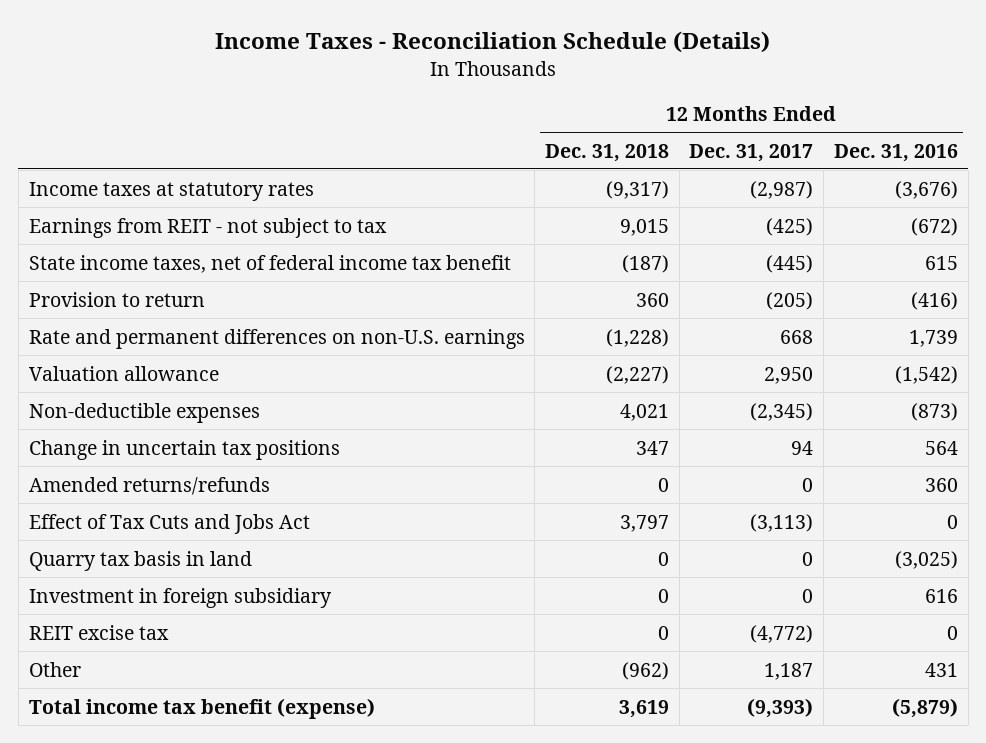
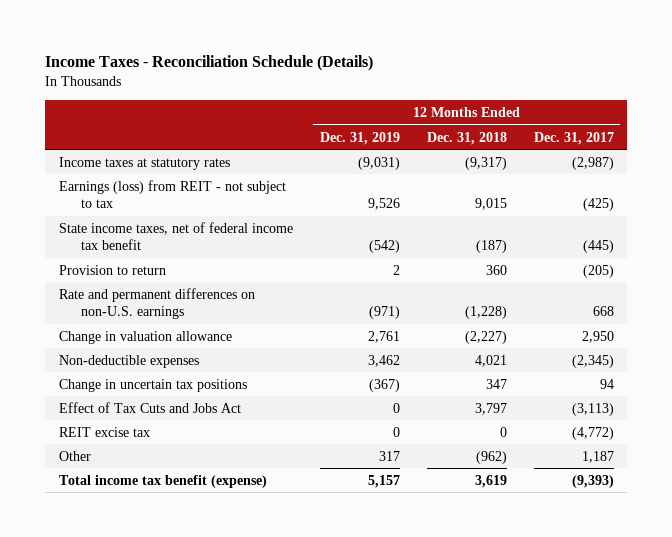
- | 12 Months Ended Dec. 31, 2018 | 12 Months Ended Dec. 31, 2017 | 12 Months Ended Dec. 31, 2016
+ | 12 Months Ended Dec. 31, 2019 | 12 Months Ended Dec. 31, 2018 | 12 Months Ended Dec. 31, 2017
- Earnings from REIT - not subject to tax | 9,015 | (425) | (672)
+ Earnings (loss) from REIT - not subject to tax | 9,526 | 9,015 | (425)
- Valuation allowance | (2,227) | 2,950 | (1,542)
+ Change in valuation allowance | 2,761 | (2,227) | 2,950
- Amended returns/refunds | 0 | 0 | 360
- Quarry tax basis in land | 0 | 0 | (3,025)
- Investment in foreign subsidiary | 0 | 0 | 616

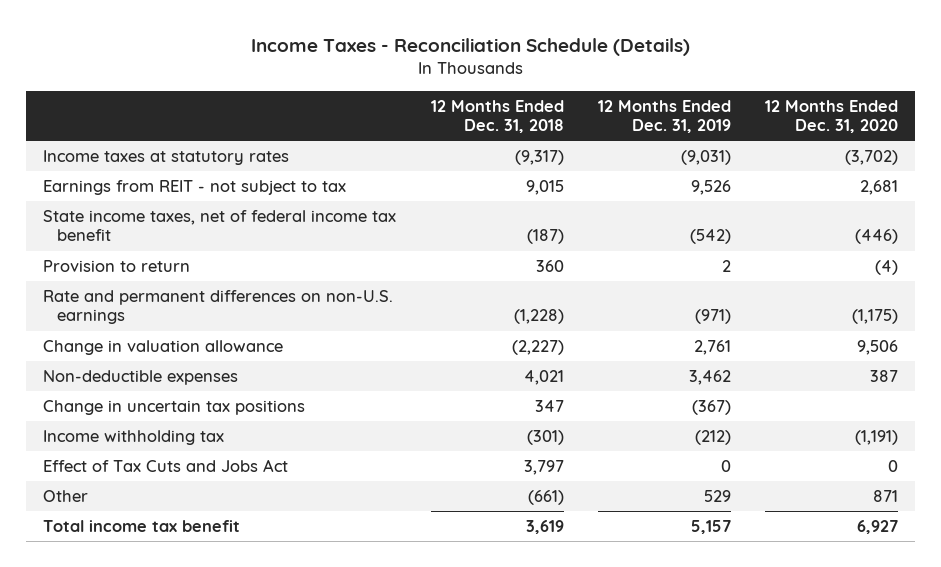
- | 12 Months Ended Dec. 31, 2019 | 12 Months Ended Dec. 31, 2018 | 12 Months Ended Dec. 31, 2017
+ | 12 Months Ended Dec. 31, 2018 | 12 Months Ended Dec. 31, 2019 | 12 Months Ended Dec. 31, 2020
- Earnings (loss) from REIT - not subject to tax | 9,526 | 9,015 | (425)
+ Earnings from REIT - not subject to tax | 9,015 | 9,526 | 2,681
+ Income withholding tax | (301) | (212) | (1,191)
- REIT excise tax | 0 | 0 | (4,772)
- Other | 317 | (962) | 1,187
- Total income tax benefit (expense) | 5,157 | 3,619 | (9,393)
+ Other | (661) | 529 | 871
+ Total income tax benefit | 3,619 | 5,157 | 6,927

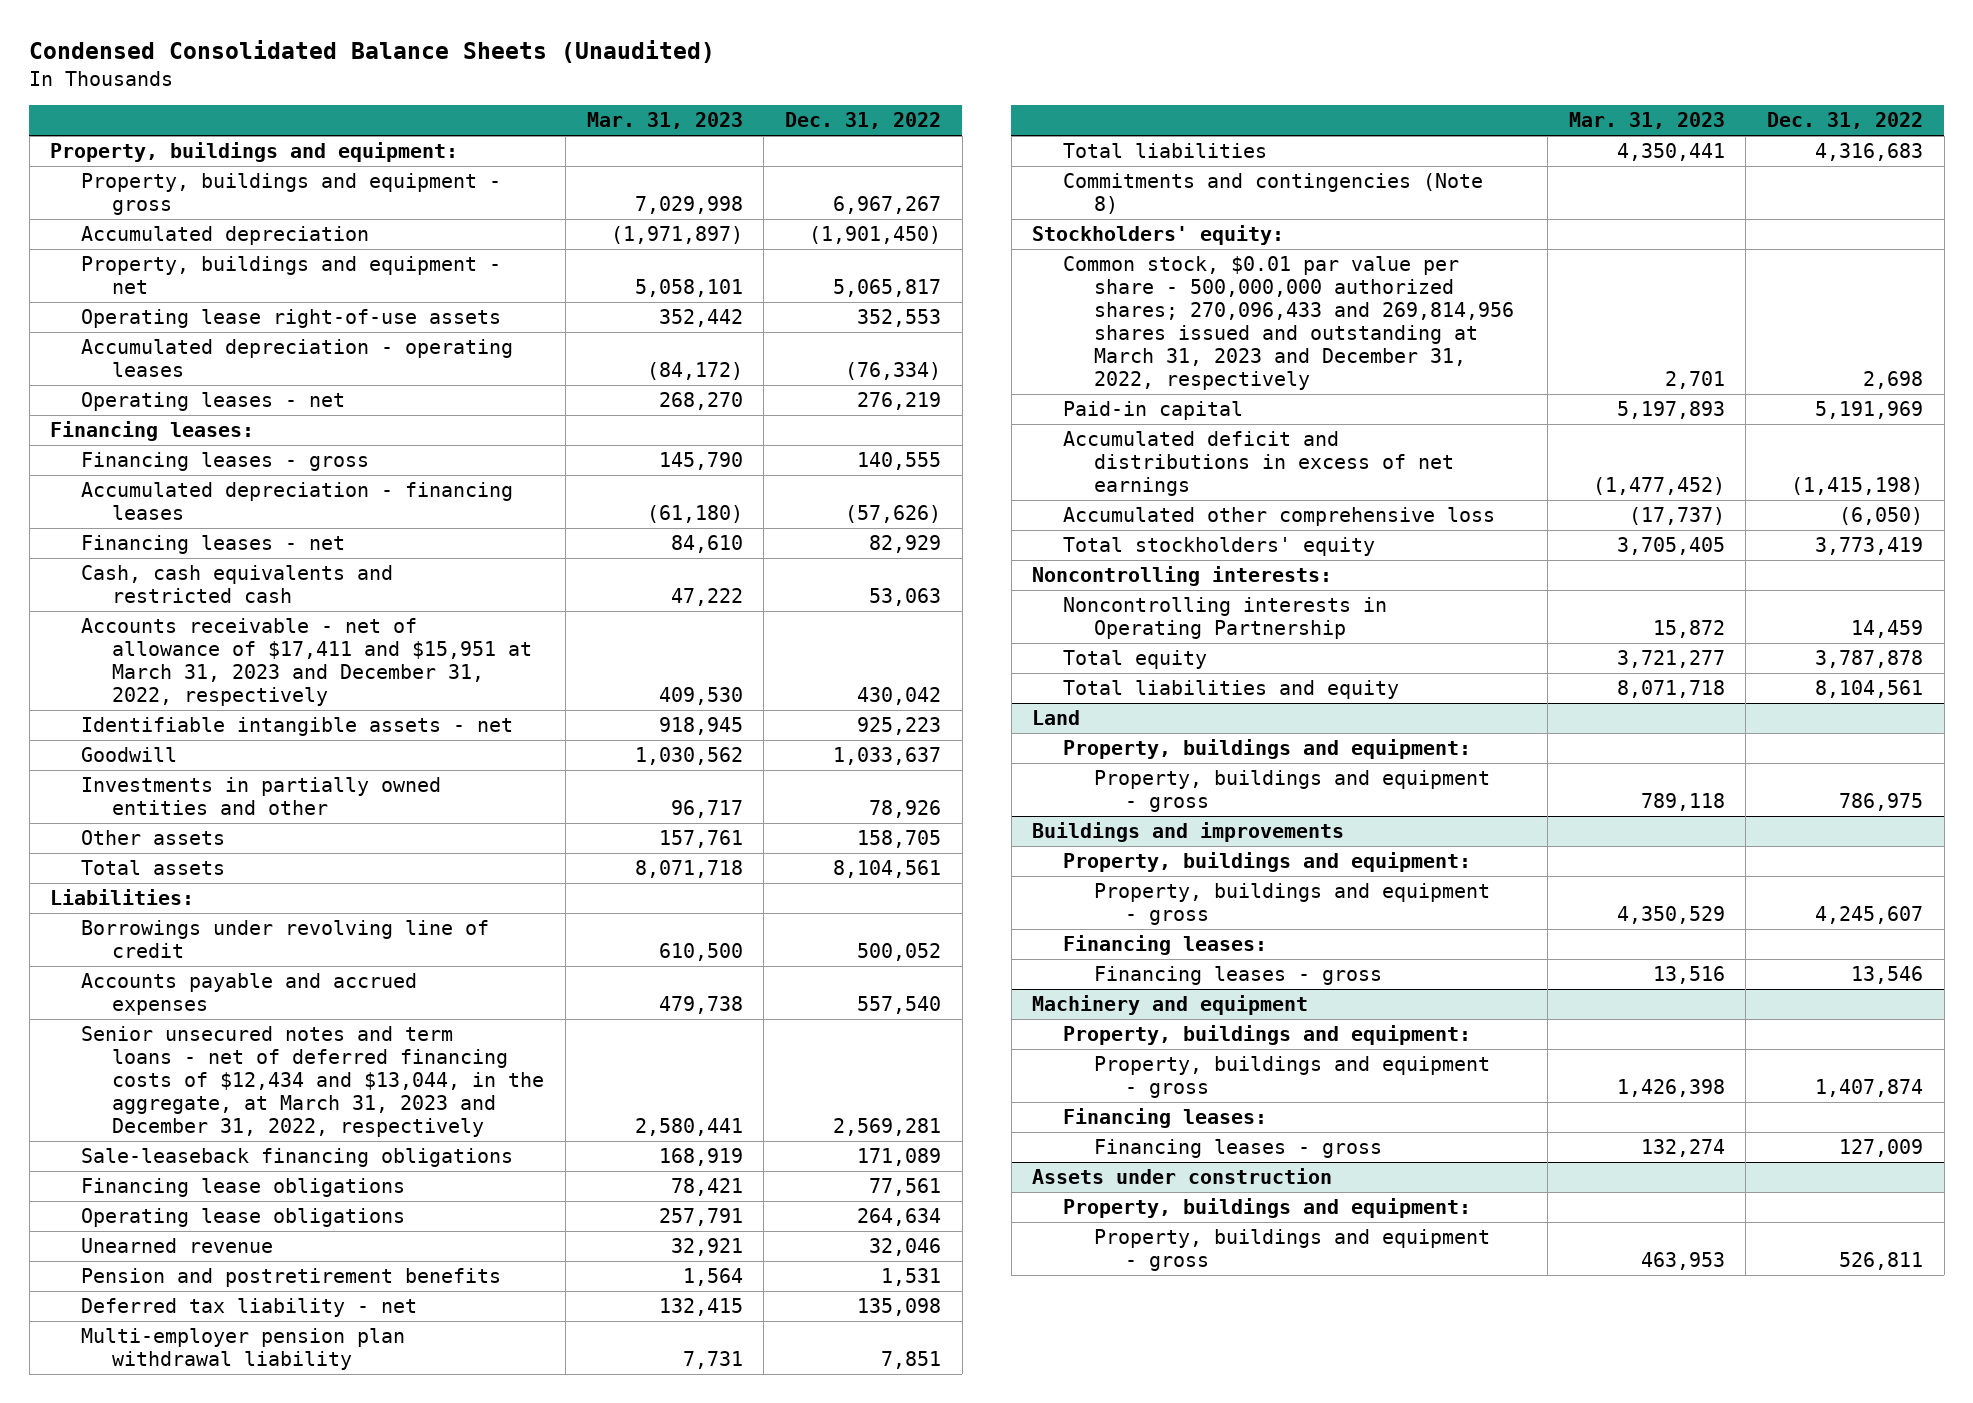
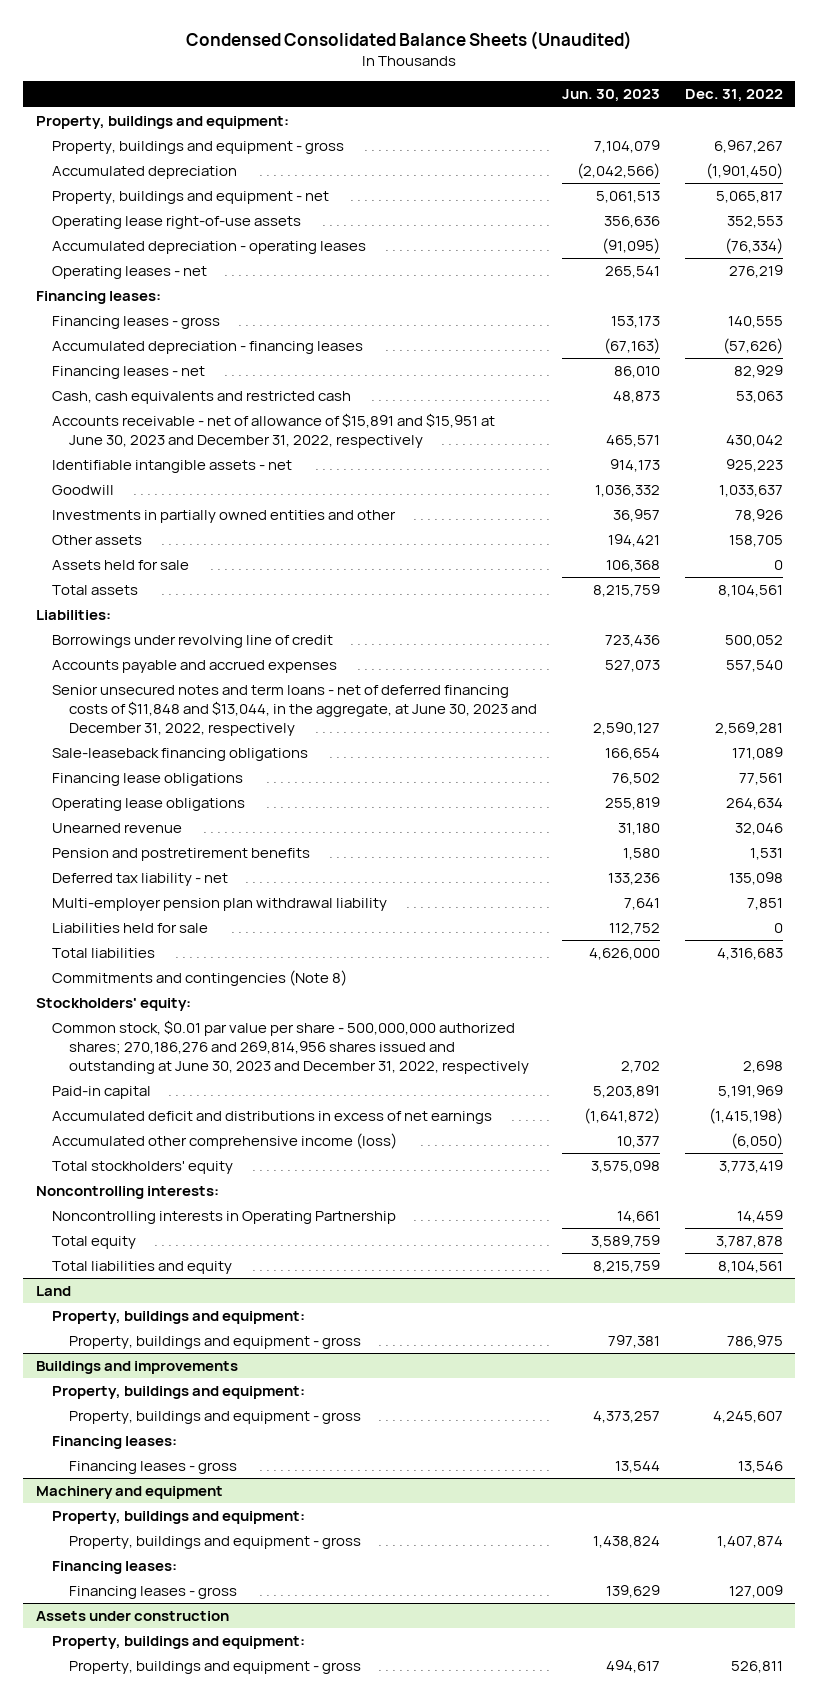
- | Mar. 31, 2023 | Dec. 31, 2022
+ | Jun. 30, 2023 | Dec. 31, 2022
- Accounts receivable - net of allowance of $17,411 and $15,951 at March 31, 2023 and December 31, 2022, respectively | 409,530 | 430,042
+ Accounts receivable - net of allowance of $15,891 and $15,951 at June 30, 2023 and December 31, 2022, respectively | 465,571 | 430,042
+ Assets held for sale | 106,368 | 0
- Senior unsecured notes and term loans - net of deferred financing costs of $12,434 and $13,044, in the aggregate, at March 31, 2023 and December 31, 2022, respectively | 2,580,441 | 2,569,281
+ Senior unsecured notes and term loans - net of deferred financing costs of $11,848 and $13,044, in the aggregate, at June 30, 2023 and December 31, 2022, respectively | 2,590,127 | 2,569,281
+ Liabilities held for sale | 112,752 | 0
- Common stock, $0.01 par value per share - 500,000,000 authorized shares; 270,096,433 and 269,814,956 shares issued and outstanding at March 31, 2023 and December 31, 2022, respectively | 2,701 | 2,698
+ Common stock, $0.01 par value per share - 500,000,000 authorized shares; 270,186,276 and 269,814,956 shares issued and outstanding at June 30, 2023 and December 31, 2022, respectively | 2,702 | 2,698
- Accumulated other comprehensive loss | (17,737) | (6,050)
+ Accumulated other comprehensive income (loss) | 10,377 | (6,050)

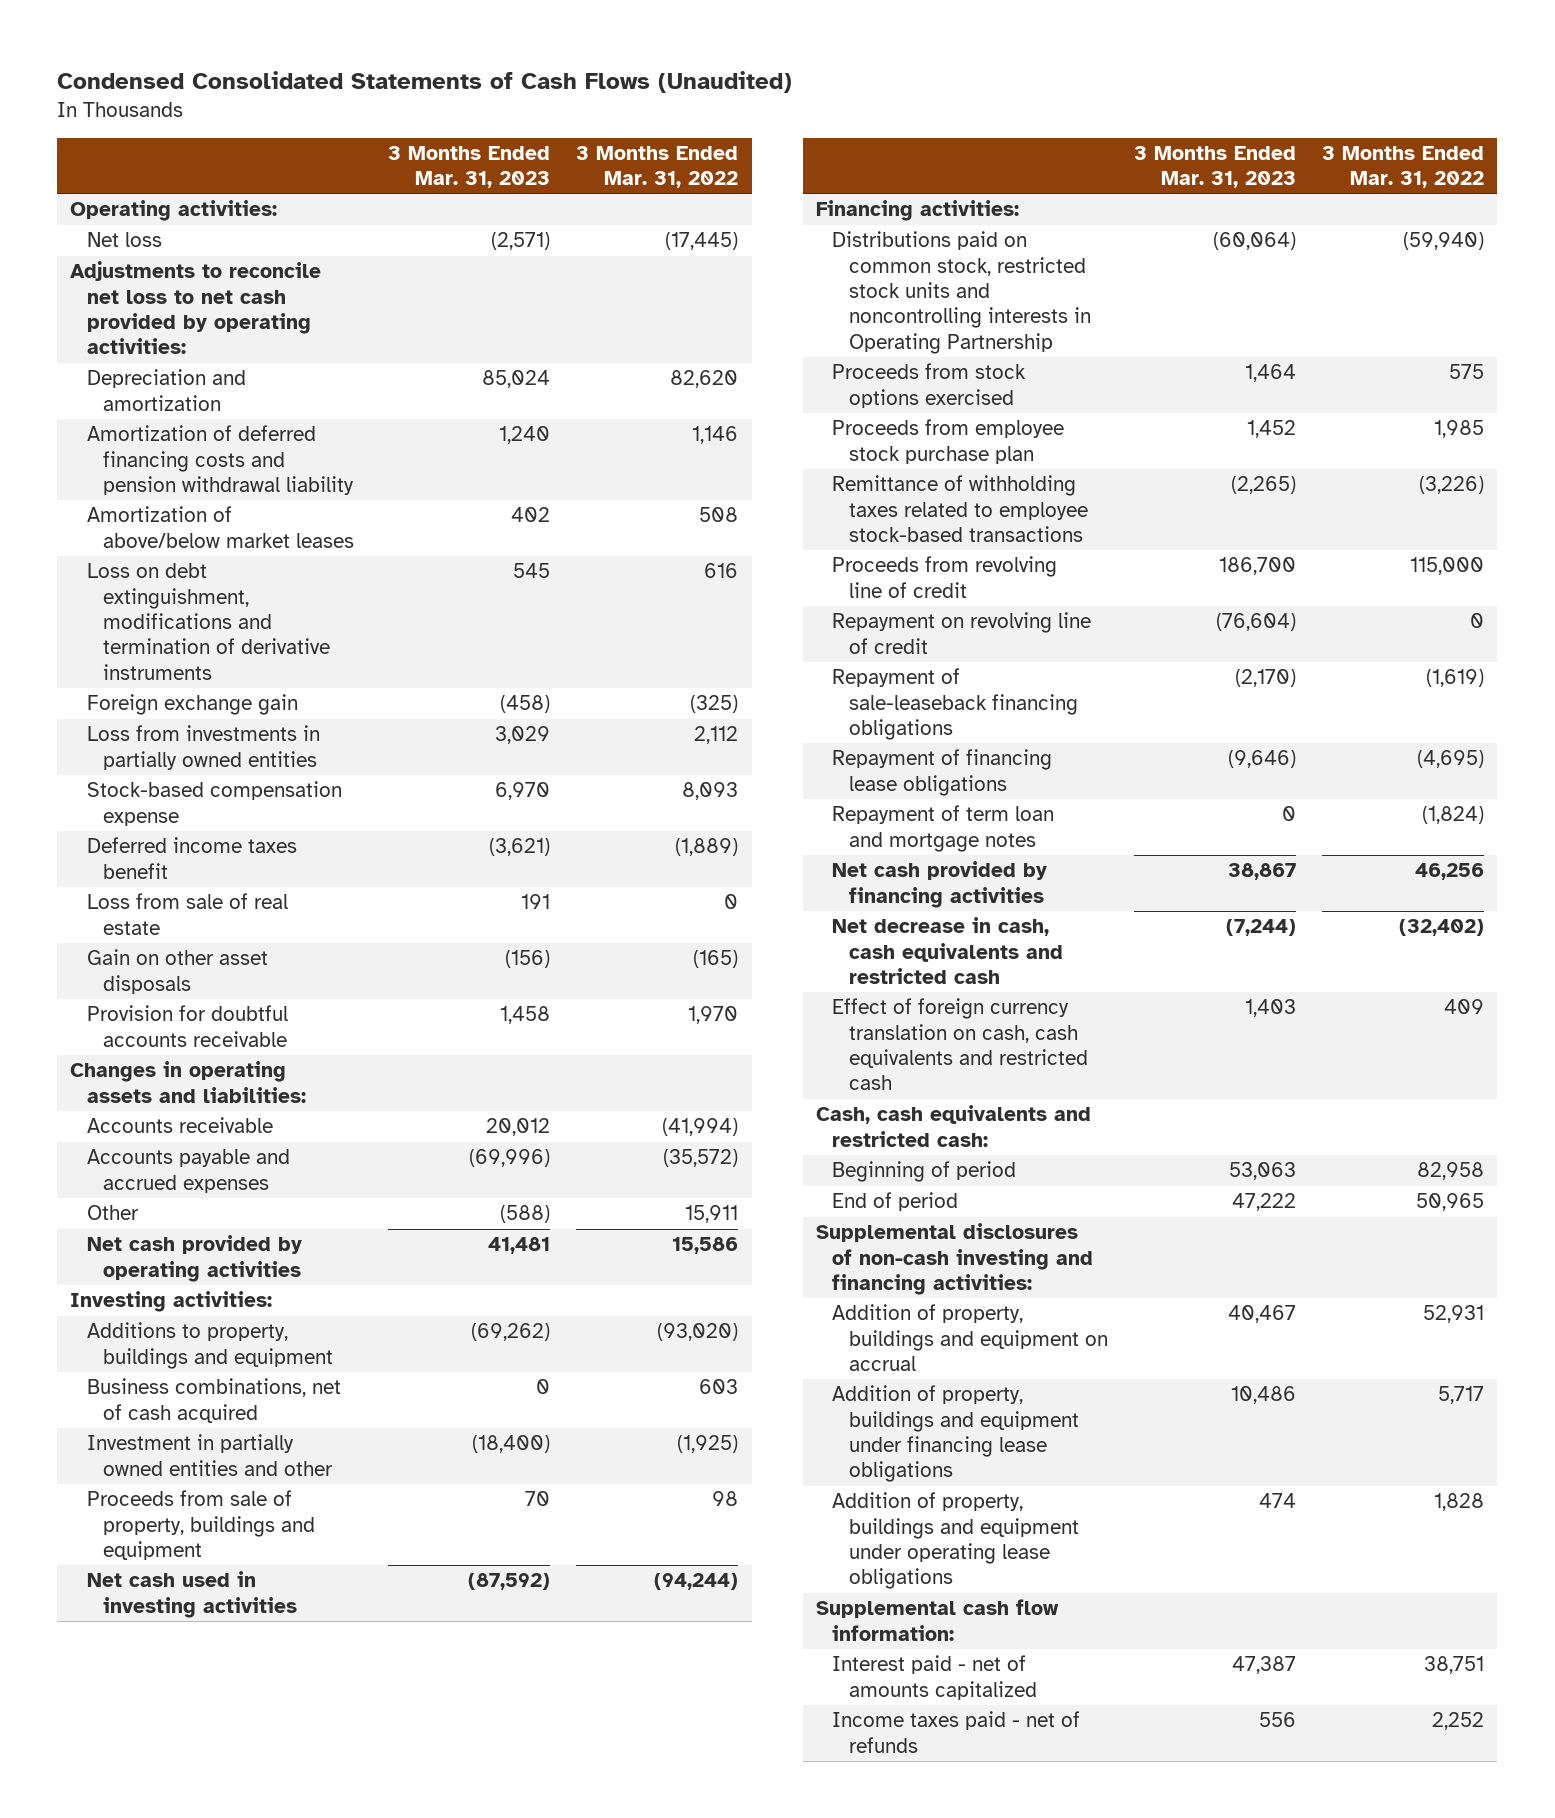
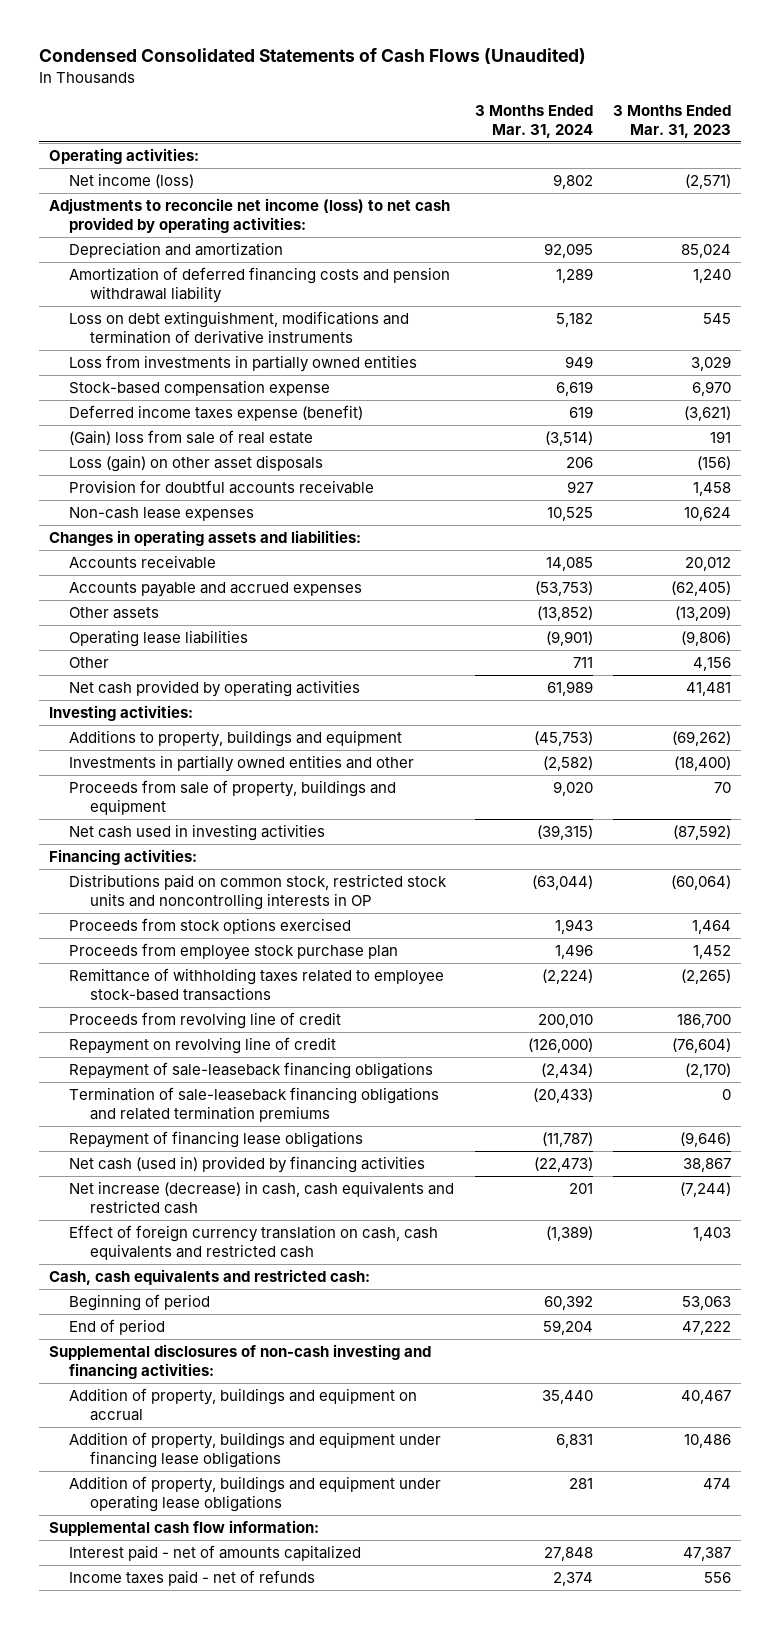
- | 3 Months Ended Mar. 31, 2023 | 3 Months Ended Mar. 31, 2022
+ | 3 Months Ended Mar. 31, 2024 | 3 Months Ended Mar. 31, 2023
- Net loss | (2,571) | (17,445)
- Adjustments to reconcile net loss to net cash provided by operating activities:
+ Net income (loss) | 9,802 | (2,571)
+ Adjustments to reconcile net income (loss) to net cash provided by operating activities:
- Amortization of above/below market leases | 402 | 508
- Foreign exchange gain | (458) | (325)
- Deferred income taxes benefit | (3,621) | (1,889)
- Loss from sale of real estate | 191 | 0
- Gain on other asset disposals | (156) | (165)
+ Deferred income taxes expense (benefit) | 619 | (3,621)
+ (Gain) loss from sale of real estate | (3,514) | 191
+ Loss (gain) on other asset disposals | 206 | (156)
+ Non-cash lease expenses | 10,525 | 10,624
- Accounts payable and accrued expenses | (69,996) | (35,572)
- Other | (588) | 15,911
+ Accounts payable and accrued expenses | (53,753) | (62,405)
+ Other assets | (13,852) | (13,209)
+ Operating lease liabilities | (9,901) | (9,806)
+ Other | 711 | 4,156
- Business combinations, net of cash acquired | 0 | 603
- Investment in partially owned entities and other | (18,400) | (1,925)
+ Investments in partially owned entities and other | (2,582) | (18,400)
- Distributions paid on common stock, restricted stock units and noncontrolling interests in Operating Partnership | (60,064) | (59,940)
+ Distributions paid on common stock, restricted stock units and noncontrolling interests in OP | (63,044) | (60,064)
+ Termination of sale-leaseback financing obligations and related termination premiums | (20,433) | 0
- Repayment of term loan and mortgage notes | 0 | (1,824)
- Net cash provided by financing activities | 38,867 | 46,256
- Net decrease in cash, cash equivalents and restricted cash | (7,244) | (32,402)
+ Net cash (used in) provided by financing activities | (22,473) | 38,867
+ Net increase (decrease) in cash, cash equivalents and restricted cash | 201 | (7,244)

